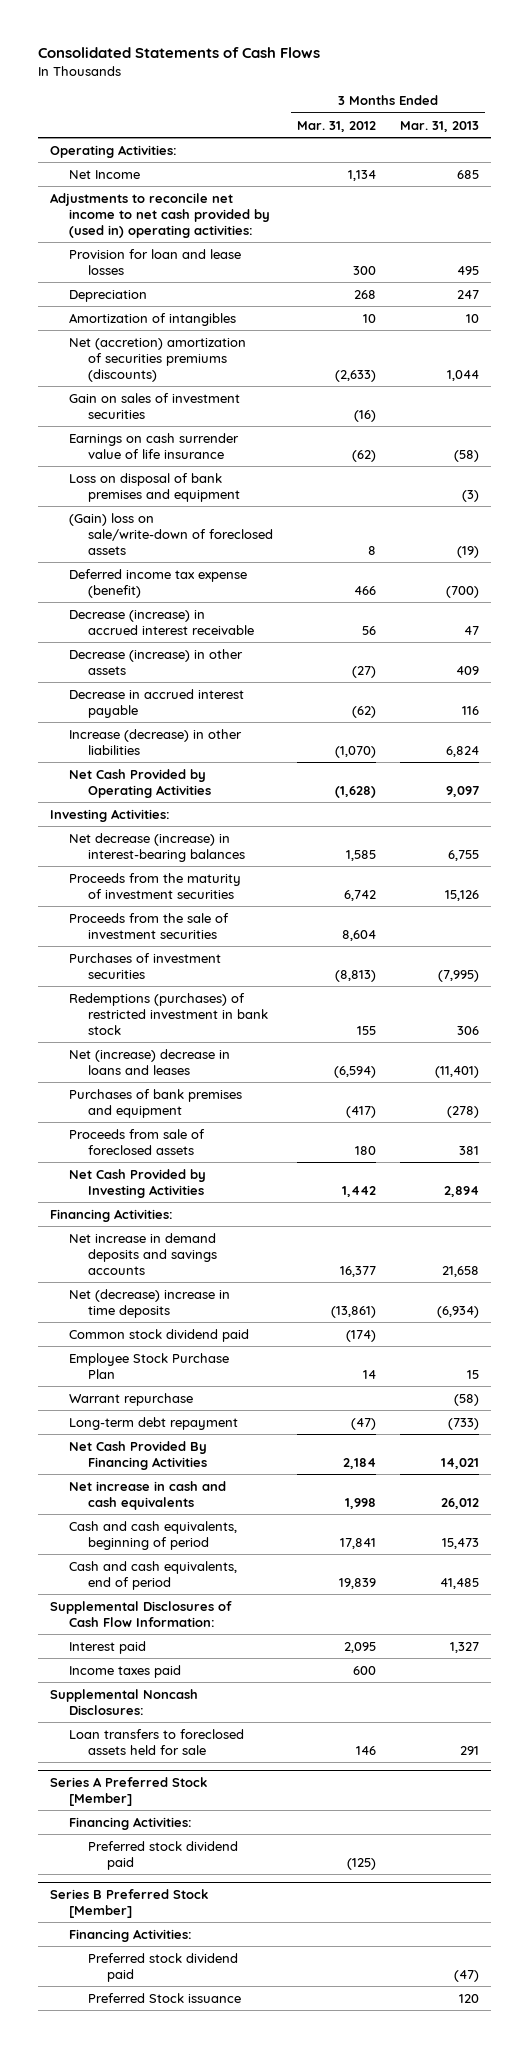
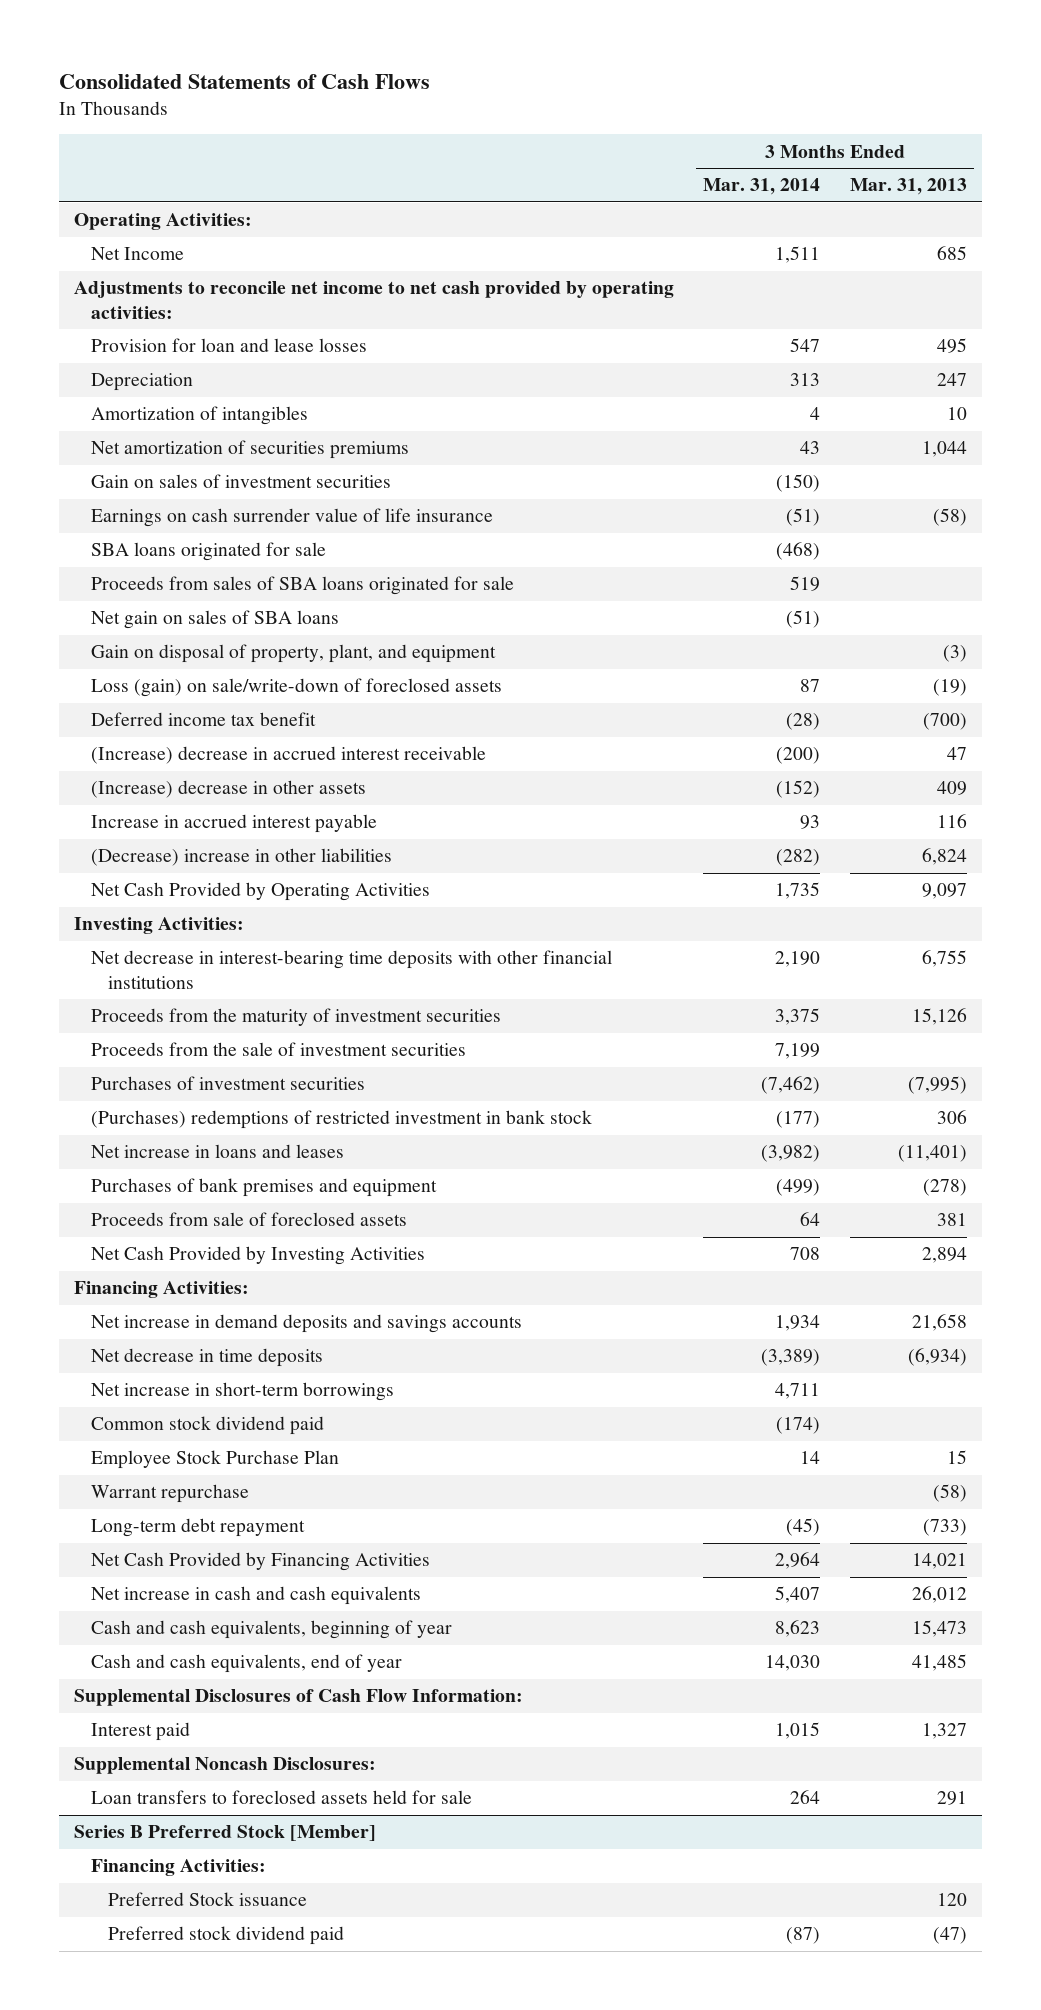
- | 3 Months Ended Mar. 31, 2012 | 3 Months Ended Mar. 31, 2013
+ | 3 Months Ended Mar. 31, 2014 | 3 Months Ended Mar. 31, 2013
- Adjustments to reconcile net income to net cash provided by (used in) operating activities:
+ Adjustments to reconcile net income to net cash provided by operating activities:
- Net (accretion) amortization of securities premiums (discounts) | (2,633) | 1,044
+ Net amortization of securities premiums | 43 | 1,044
- Loss on disposal of bank premises and equipment | | (3)
- (Gain) loss on sale/write-down of foreclosed assets | 8 | (19)
- Deferred income tax expense (benefit) | 466 | (700)
- Decrease (increase) in accrued interest receivable | 56 | 47
- Decrease (increase) in other assets | (27) | 409
- Decrease in accrued interest payable | (62) | 116
- Increase (decrease) in other liabilities | (1,070) | 6,824
+ SBA loans originated for sale | (468) |
+ Proceeds from sales of SBA loans originated for sale | 519 |
+ Net gain on sales of SBA loans | (51) |
+ Gain on disposal of property, plant, and equipment | | (3)
+ Loss (gain) on sale/write-down of foreclosed assets | 87 | (19)
+ Deferred income tax benefit | (28) | (700)
+ (Increase) decrease in accrued interest receivable | (200) | 47
+ (Increase) decrease in other assets | (152) | 409
+ Increase in accrued interest payable | 93 | 116
+ (Decrease) increase in other liabilities | (282) | 6,824
- Net decrease (increase) in interest-bearing balances | 1,585 | 6,755
+ Net decrease in interest-bearing time deposits with other financial institutions | 2,190 | 6,755
- Redemptions (purchases) of restricted investment in bank stock | 155 | 306
- Net (increase) decrease in loans and leases | (6,594) | (11,401)
+ (Purchases) redemptions of restricted investment in bank stock | (177) | 306
+ Net increase in loans and leases | (3,982) | (11,401)
- Net (decrease) increase in time deposits | (13,861) | (6,934)
+ Net decrease in time deposits | (3,389) | (6,934)
+ Net increase in short-term borrowings | 4,711 |
- Net Cash Provided By Financing Activities | 2,184 | 14,021
+ Net Cash Provided by Financing Activities | 2,964 | 14,021
- Cash and cash equivalents, beginning of period | 17,841 | 15,473
- Cash and cash equivalents, end of period | 19,839 | 41,485
+ Cash and cash equivalents, beginning of year | 8,623 | 15,473
+ Cash and cash equivalents, end of year | 14,030 | 41,485
- Income taxes paid | 600 |
- Series A Preferred Stock [Member]
- Financing Activities:
- Preferred stock dividend paid | (125) |
@ Series B Preferred Stock [Member]
moved down: Preferred stock dividend paid | (87) | (47)

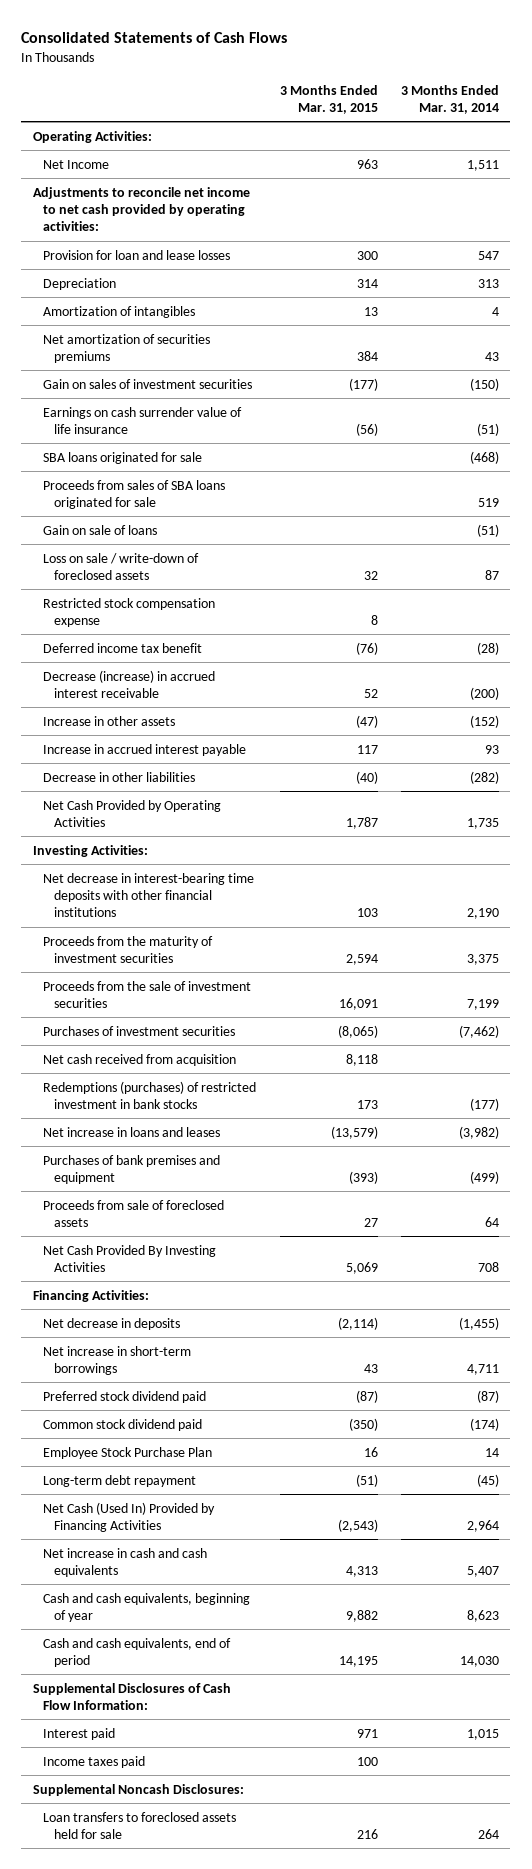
- | 3 Months Ended Mar. 31, 2014 | 3 Months Ended Mar. 31, 2013
+ | 3 Months Ended Mar. 31, 2015 | 3 Months Ended Mar. 31, 2014
- Net gain on sales of SBA loans | (51) |
- Gain on disposal of property, plant, and equipment | | (3)
- Loss (gain) on sale/write-down of foreclosed assets | 87 | (19)
+ Gain on sale of loans | | (51)
+ Loss on sale / write-down of foreclosed assets | 32 | 87
+ Restricted stock compensation expense | 8 |
- (Increase) decrease in accrued interest receivable | (200) | 47
- (Increase) decrease in other assets | (152) | 409
+ Decrease (increase) in accrued interest receivable | 52 | (200)
+ Increase in other assets | (47) | (152)
- (Decrease) increase in other liabilities | (282) | 6,824
+ Decrease in other liabilities | (40) | (282)
- (Purchases) redemptions of restricted investment in bank stock | (177) | 306
+ Net cash received from acquisition | 8,118 |
+ Redemptions (purchases) of restricted investment in bank stocks | 173 | (177)
- Net Cash Provided by Investing Activities | 708 | 2,894
+ Net Cash Provided By Investing Activities | 5,069 | 708
- Net increase in demand deposits and savings accounts | 1,934 | 21,658
- Net decrease in time deposits | (3,389) | (6,934)
+ Net decrease in deposits | (2,114) | (1,455)
+ Preferred stock dividend paid | (87) | (87)
- Warrant repurchase | | (58)
- Net Cash Provided by Financing Activities | 2,964 | 14,021
+ Net Cash (Used In) Provided by Financing Activities | (2,543) | 2,964
- Cash and cash equivalents, end of year | 14,030 | 41,485
+ Cash and cash equivalents, end of period | 14,195 | 14,030
+ Income taxes paid | 100 |
- Series B Preferred Stock [Member]
- Financing Activities:
- Preferred Stock issuance | | 120
- Preferred stock dividend paid | (87) | (47)

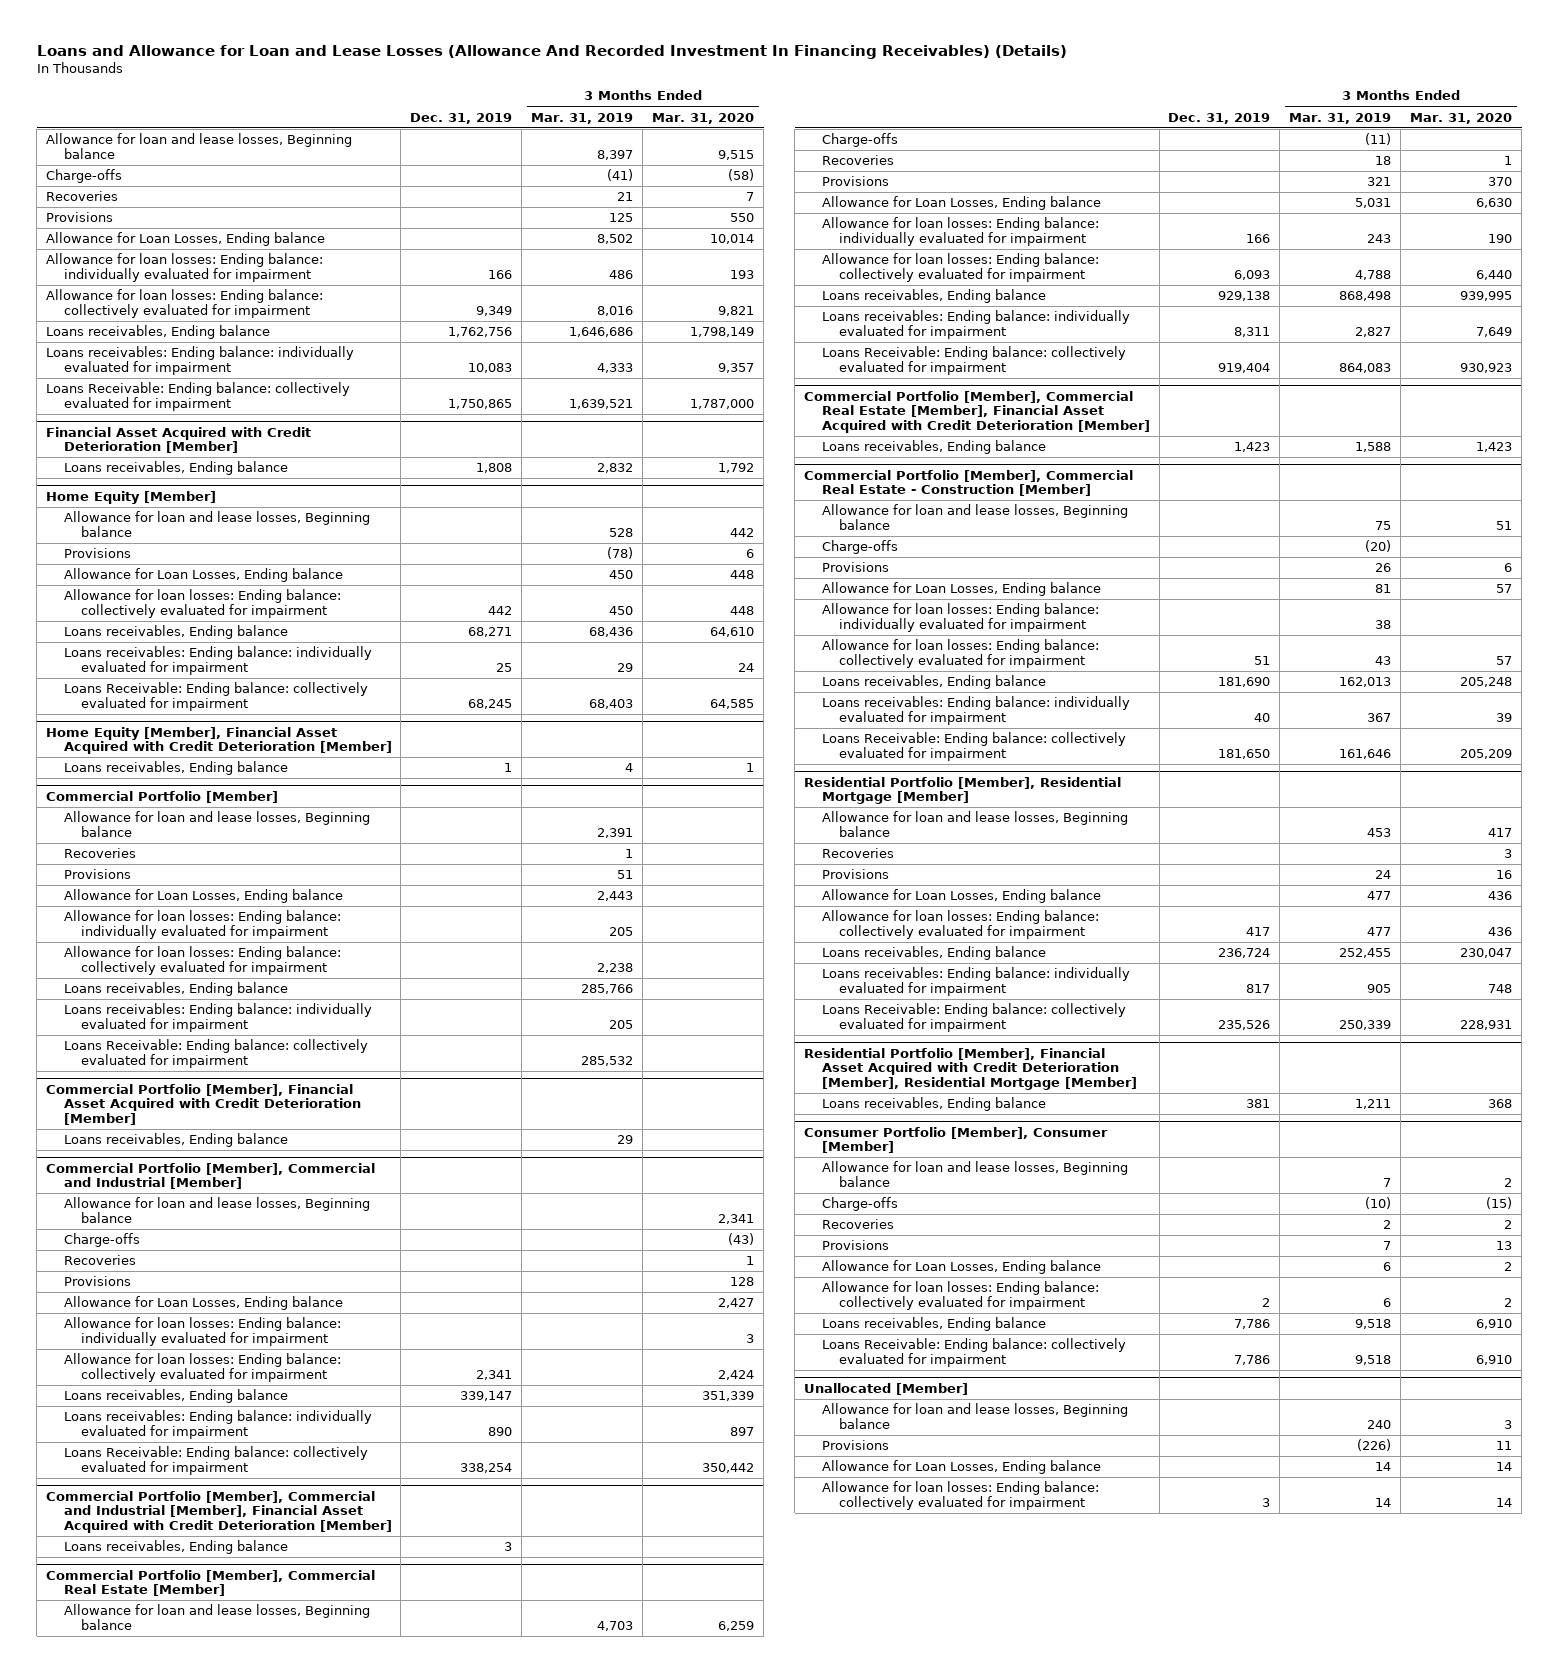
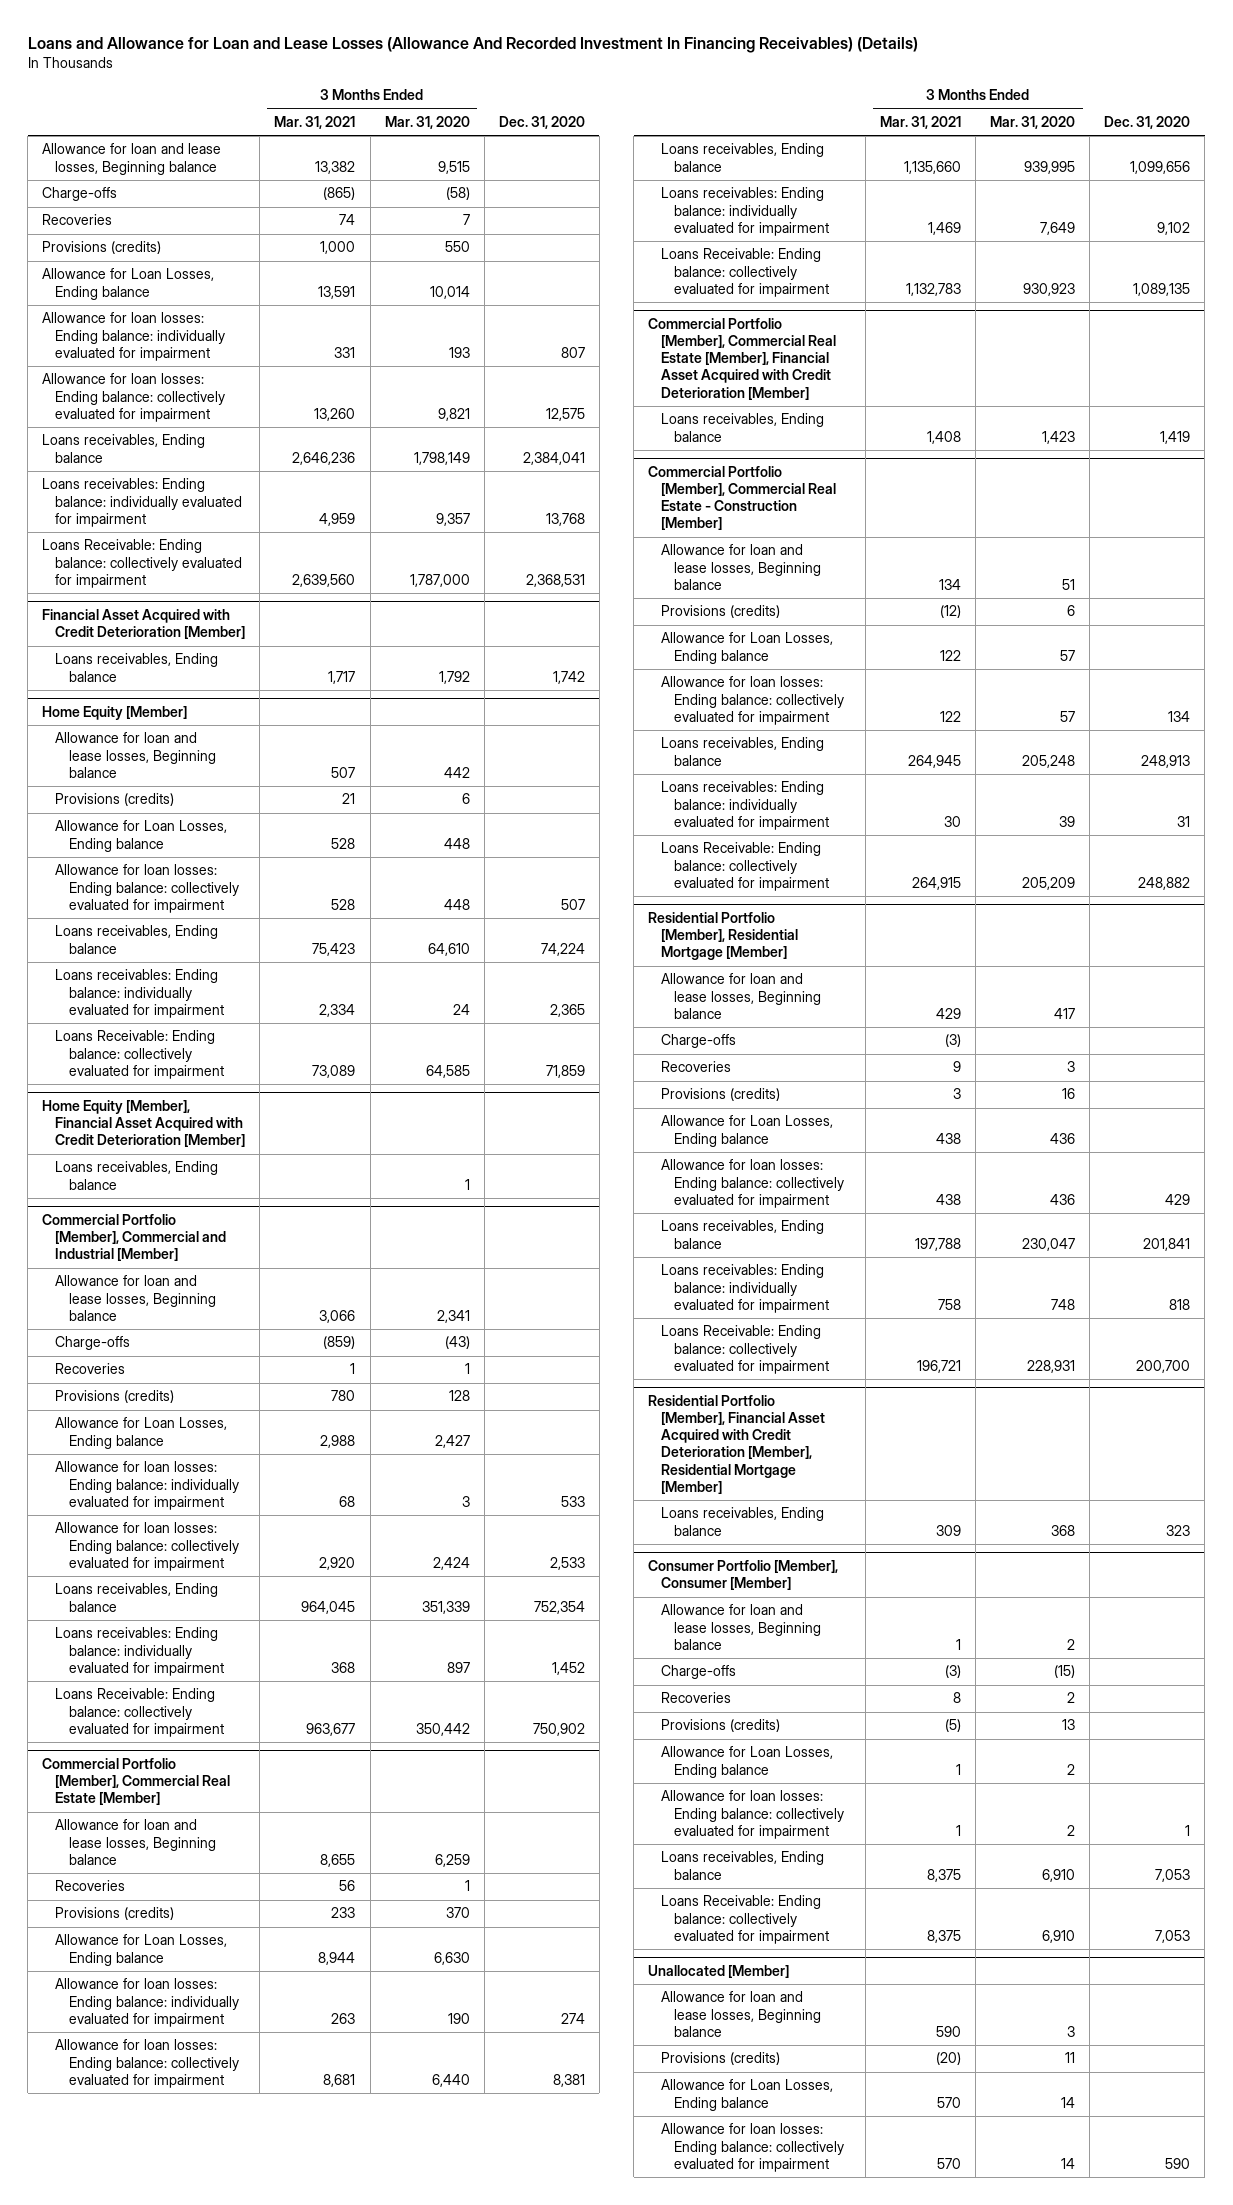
- | Dec. 31, 2019 | 3 Months Ended Mar. 31, 2019 | 3 Months Ended Mar. 31, 2020
+ | 3 Months Ended Mar. 31, 2021 | 3 Months Ended Mar. 31, 2020 | Dec. 31, 2020
- Provisions | | 125 | 550
+ Provisions (credits) | 1,000 | 550 |
@ Home Equity [Member]
- Provisions | | (78) | 6
+ Provisions (credits) | 21 | 6 |
- Commercial Portfolio [Member]
- Allowance for loan and lease losses, Beginning balance | | 2,391 |
- Recoveries | | 1 |
- Provisions | | 51 |
- Allowance for Loan Losses, Ending balance | | 2,443 |
- Allowance for loan losses: Ending balance: individually evaluated for impairment | | 205 |
- Allowance for loan losses: Ending balance: collectively evaluated for impairment | | 2,238 |
- Loans receivables, Ending balance | | 285,766 |
- Loans receivables: Ending balance: individually evaluated for impairment | | 205 |
- Loans Receivable: Ending balance: collectively evaluated for impairment | | 285,532 |
- Commercial Portfolio [Member], Financial Asset Acquired with Credit Deterioration [Member]
- Loans receivables, Ending balance | | 29 |
@ Commercial Portfolio [Member], Commercial and Industrial [Member]
- Provisions | | | 128
+ Provisions (credits) | 780 | 128 |
- Commercial Portfolio [Member], Commercial and Industrial [Member], Financial Asset Acquired with Credit Deterioration [Member]
- Loans receivables, Ending balance | 3 | |
@ Commercial Portfolio [Member], Commercial Real Estate [Member]
- Charge-offs | | (11) |
- Provisions | | 321 | 370
+ Provisions (credits) | 233 | 370 |
@ Commercial Portfolio [Member], Commercial Real Estate - Construction [Member]
- Charge-offs | | (20) |
- Provisions | | 26 | 6
+ Provisions (credits) | (12) | 6 |
- Allowance for loan losses: Ending balance: individually evaluated for impairment | | 38 |
@ Residential Portfolio [Member], Residential Mortgage [Member]
+ Charge-offs | (3) | |
- Provisions | | 24 | 16
+ Provisions (credits) | 3 | 16 |
@ Consumer Portfolio [Member], Consumer [Member]
- Provisions | | 7 | 13
+ Provisions (credits) | (5) | 13 |
@ Unallocated [Member]
- Provisions | | (226) | 11
+ Provisions (credits) | (20) | 11 |

